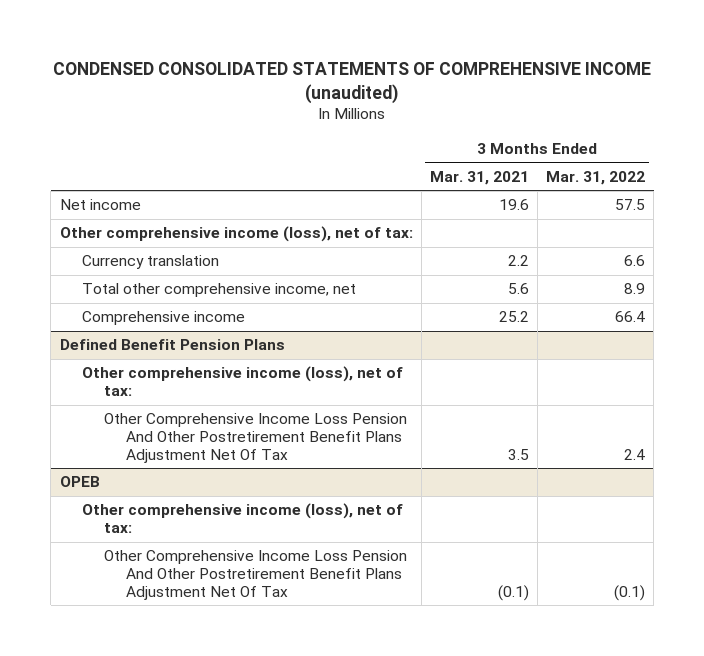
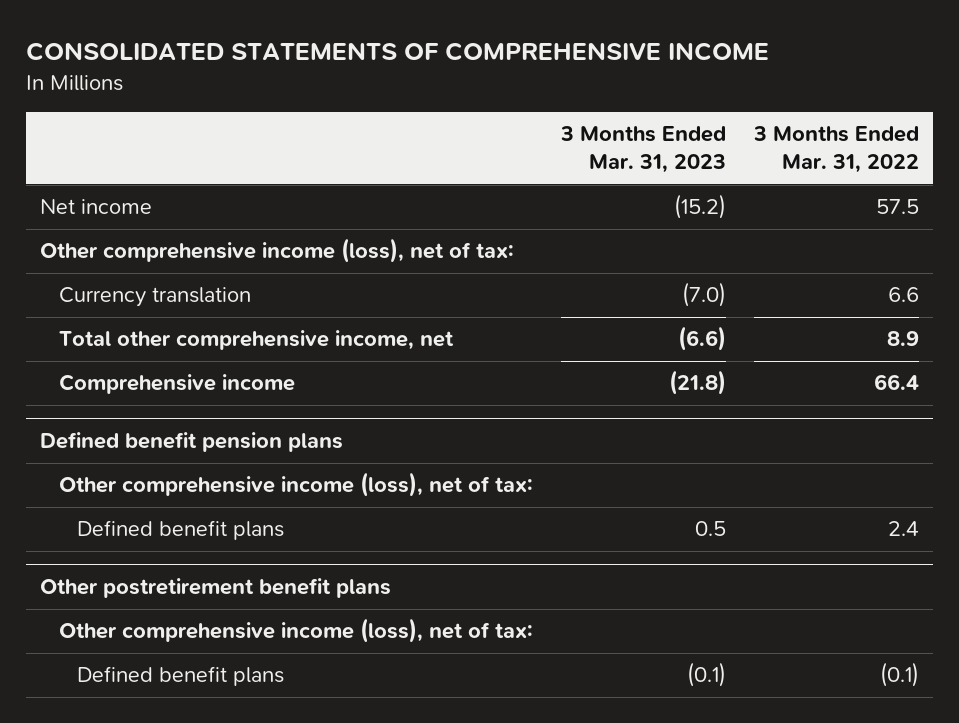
- CONDENSED CONSOLIDATED STATEMENTS OF COMPREHENSIVE INCOME (unaudited)
+ CONSOLIDATED STATEMENTS OF COMPREHENSIVE INCOME
- | 3 Months Ended Mar. 31, 2021 | 3 Months Ended Mar. 31, 2022
+ | 3 Months Ended Mar. 31, 2023 | 3 Months Ended Mar. 31, 2022
- Defined Benefit Pension Plans
+ Defined benefit pension plans
- Other Comprehensive Income Loss Pension And Other Postretirement Benefit Plans Adjustment Net Of Tax | 3.5 | 2.4
- OPEB
+ Defined benefit plans | 0.5 | 2.4
+ Other postretirement benefit plans
- Other Comprehensive Income Loss Pension And Other Postretirement Benefit Plans Adjustment Net Of Tax | (0.1) | (0.1)
+ Defined benefit plans | (0.1) | (0.1)

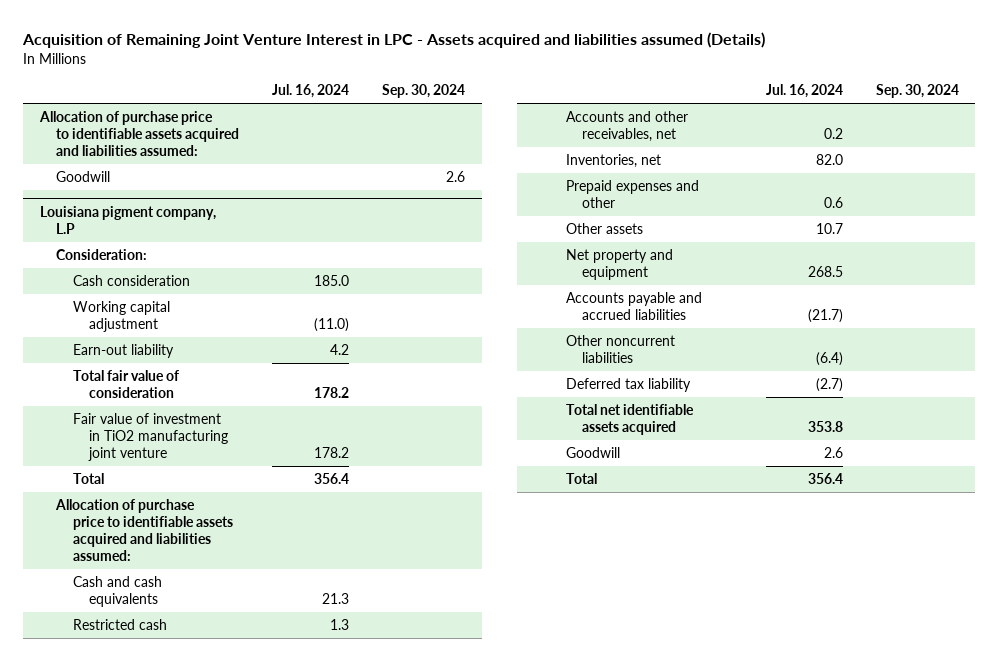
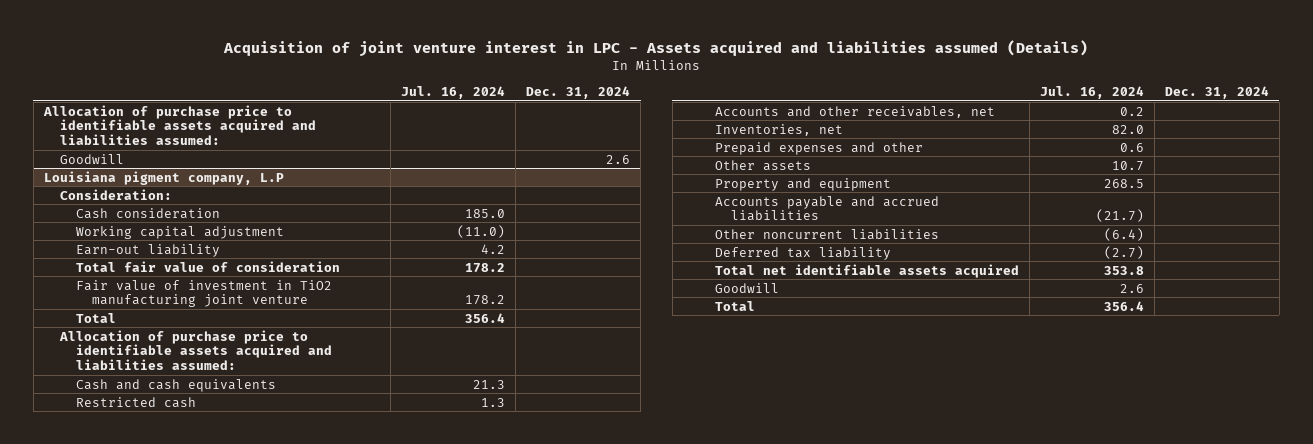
- Acquisition of Remaining Joint Venture Interest in LPC - Assets acquired and liabilities assumed (Details)
+ Acquisition of joint venture interest in LPC - Assets acquired and liabilities assumed (Details)
- | Jul. 16, 2024 | Sep. 30, 2024
+ | Jul. 16, 2024 | Dec. 31, 2024
@ Louisiana pigment company, L.P
- Net property and equipment | 268.5 |
+ Property and equipment | 268.5 |

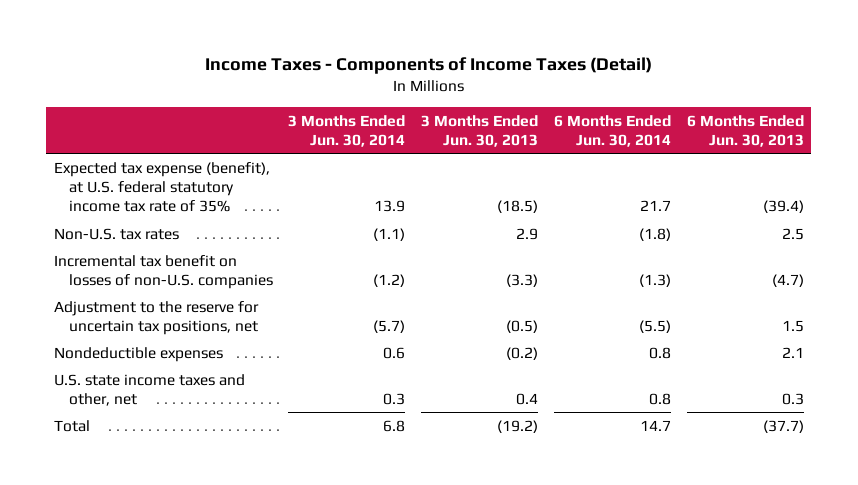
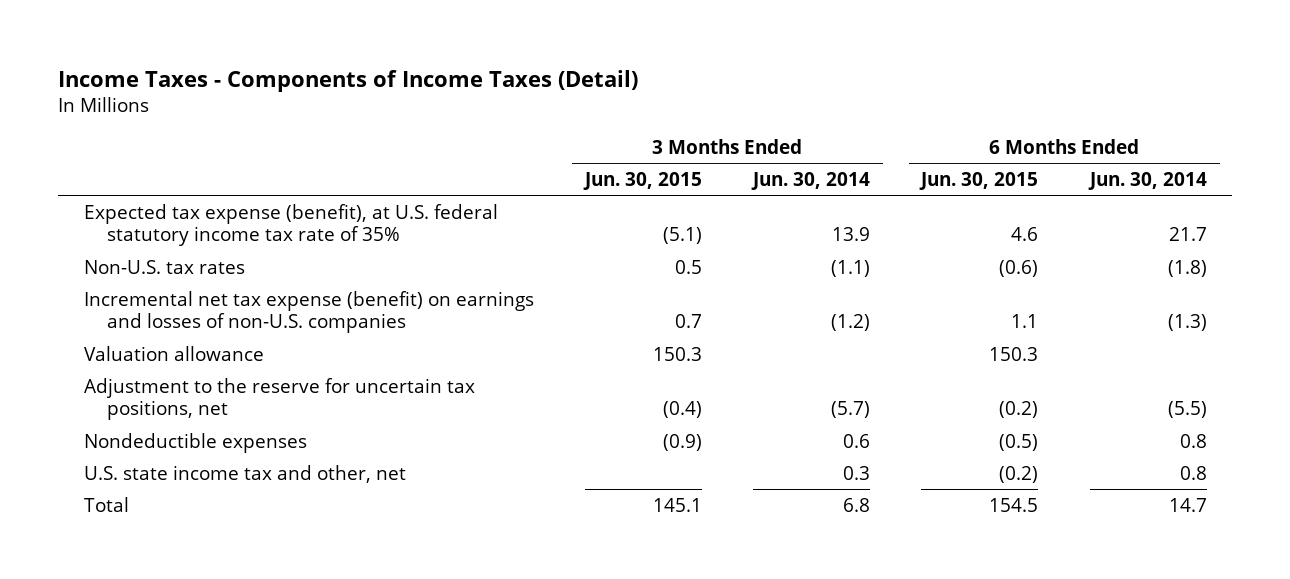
- | 3 Months Ended Jun. 30, 2014 | 3 Months Ended Jun. 30, 2013 | 6 Months Ended Jun. 30, 2014 | 6 Months Ended Jun. 30, 2013
+ | 3 Months Ended Jun. 30, 2015 | 3 Months Ended Jun. 30, 2014 | 6 Months Ended Jun. 30, 2015 | 6 Months Ended Jun. 30, 2014
- Incremental tax benefit on losses of non-U.S. companies | (1.2) | (3.3) | (1.3) | (4.7)
+ Incremental net tax expense (benefit) on earnings and losses of non-U.S. companies | 0.7 | (1.2) | 1.1 | (1.3)
+ Valuation allowance | 150.3 | | 150.3 |
- U.S. state income taxes and other, net | 0.3 | 0.4 | 0.8 | 0.3
+ U.S. state income tax and other, net | | 0.3 | (0.2) | 0.8

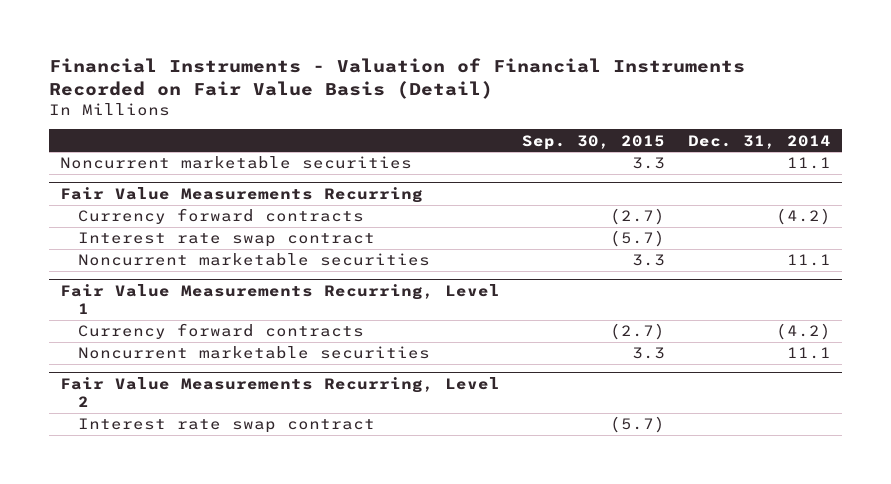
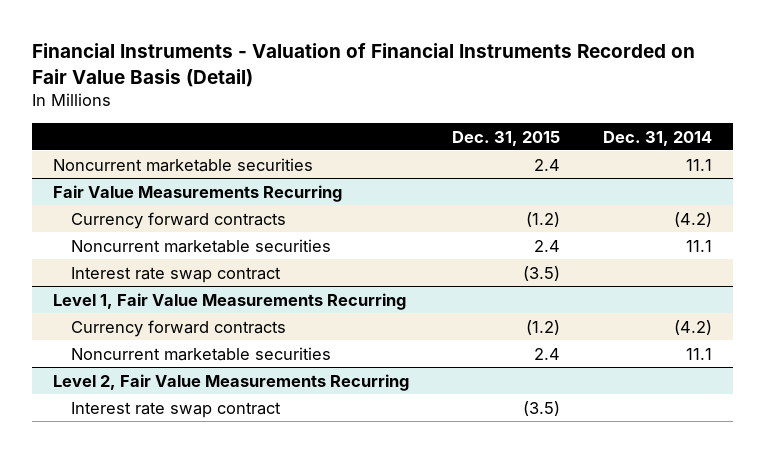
- | Sep. 30, 2015 | Dec. 31, 2014
+ | Dec. 31, 2015 | Dec. 31, 2014
- Fair Value Measurements Recurring, Level 1
@ Fair Value Measurements Recurring
moved down: Interest rate swap contract | (3.5) |
+ Level 1, Fair Value Measurements Recurring
- Fair Value Measurements Recurring, Level 2
+ Level 2, Fair Value Measurements Recurring

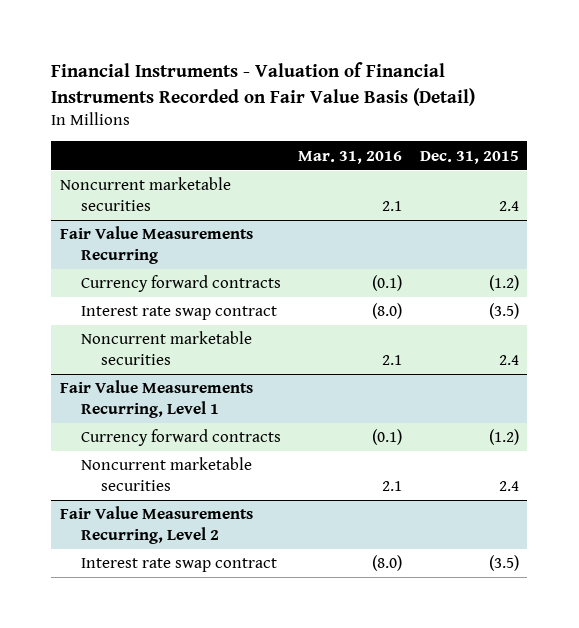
- | Dec. 31, 2015 | Dec. 31, 2014
+ | Mar. 31, 2016 | Dec. 31, 2015
- Level 1, Fair Value Measurements Recurring
@ Fair Value Measurements Recurring
moved down: Noncurrent marketable securities | 2.1 | 2.4
+ Fair Value Measurements Recurring, Level 1
- Level 2, Fair Value Measurements Recurring
+ Fair Value Measurements Recurring, Level 2

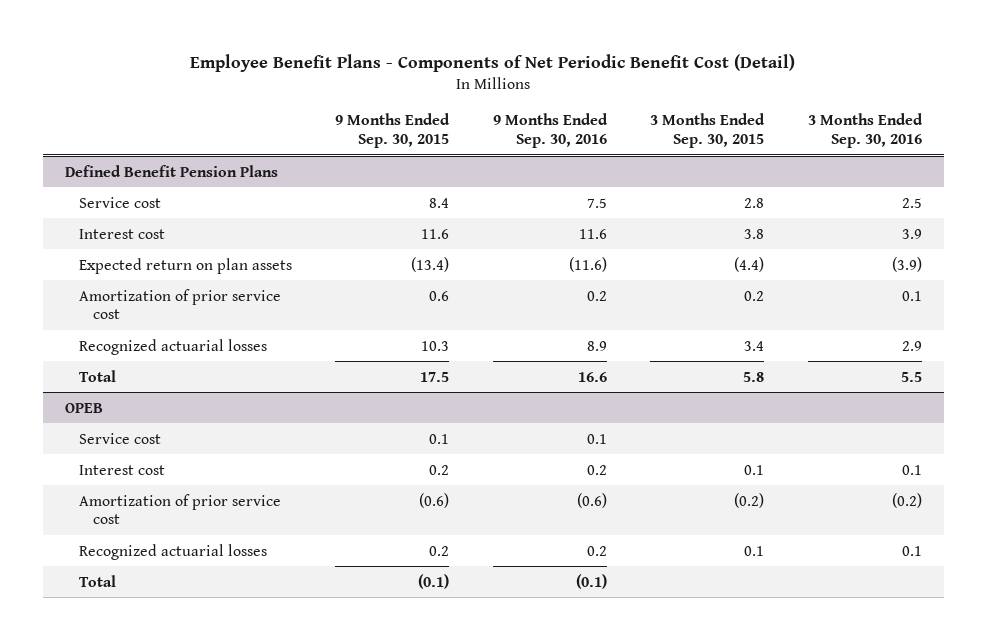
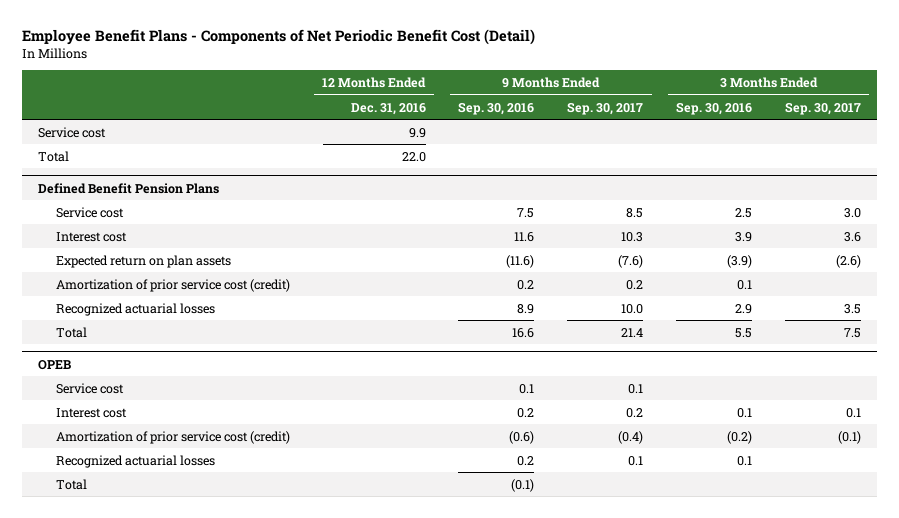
- | 9 Months Ended Sep. 30, 2015 | 9 Months Ended Sep. 30, 2016 | 3 Months Ended Sep. 30, 2015 | 3 Months Ended Sep. 30, 2016
+ | 12 Months Ended Dec. 31, 2016 | 9 Months Ended Sep. 30, 2016 | 9 Months Ended Sep. 30, 2017 | 3 Months Ended Sep. 30, 2016 | 3 Months Ended Sep. 30, 2017
+ Service cost | 9.9 | | | |
+ Total | 22.0 | | | |
@ Defined Benefit Pension Plans
- Amortization of prior service cost | 0.6 | 0.2 | 0.2 | 0.1
+ Amortization of prior service cost (credit) | | 0.2 | 0.2 | 0.1 |
@ OPEB
- Amortization of prior service cost | (0.6) | (0.6) | (0.2) | (0.2)
+ Amortization of prior service cost (credit) | | (0.6) | (0.4) | (0.2) | (0.1)

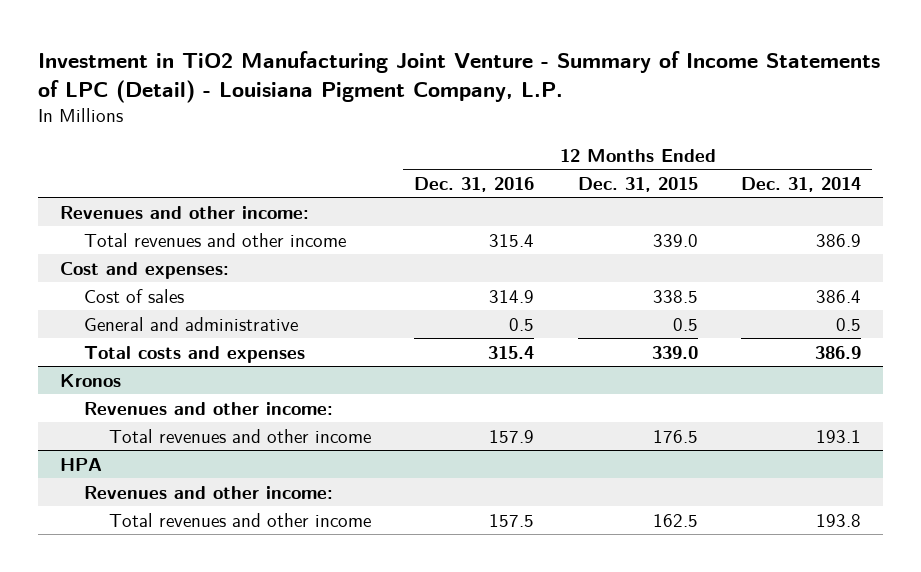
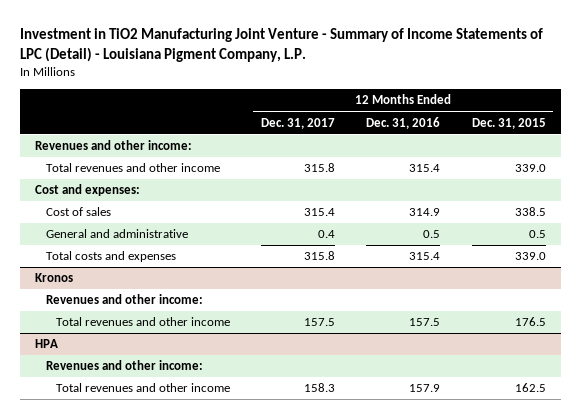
- | 12 Months Ended Dec. 31, 2016 | 12 Months Ended Dec. 31, 2015 | 12 Months Ended Dec. 31, 2014
+ | 12 Months Ended Dec. 31, 2017 | 12 Months Ended Dec. 31, 2016 | 12 Months Ended Dec. 31, 2015
@ Kronos
- Total revenues and other income | 157.9 | 176.5 | 193.1
+ Total revenues and other income | 157.5 | 157.5 | 176.5
@ HPA
- Total revenues and other income | 157.5 | 162.5 | 193.8
+ Total revenues and other income | 158.3 | 157.9 | 162.5

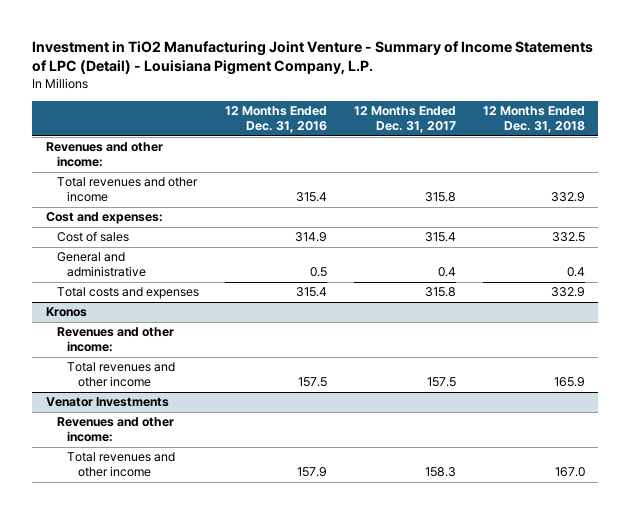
- | 12 Months Ended Dec. 31, 2017 | 12 Months Ended Dec. 31, 2016 | 12 Months Ended Dec. 31, 2015
+ | 12 Months Ended Dec. 31, 2016 | 12 Months Ended Dec. 31, 2017 | 12 Months Ended Dec. 31, 2018
- HPA
+ Venator Investments

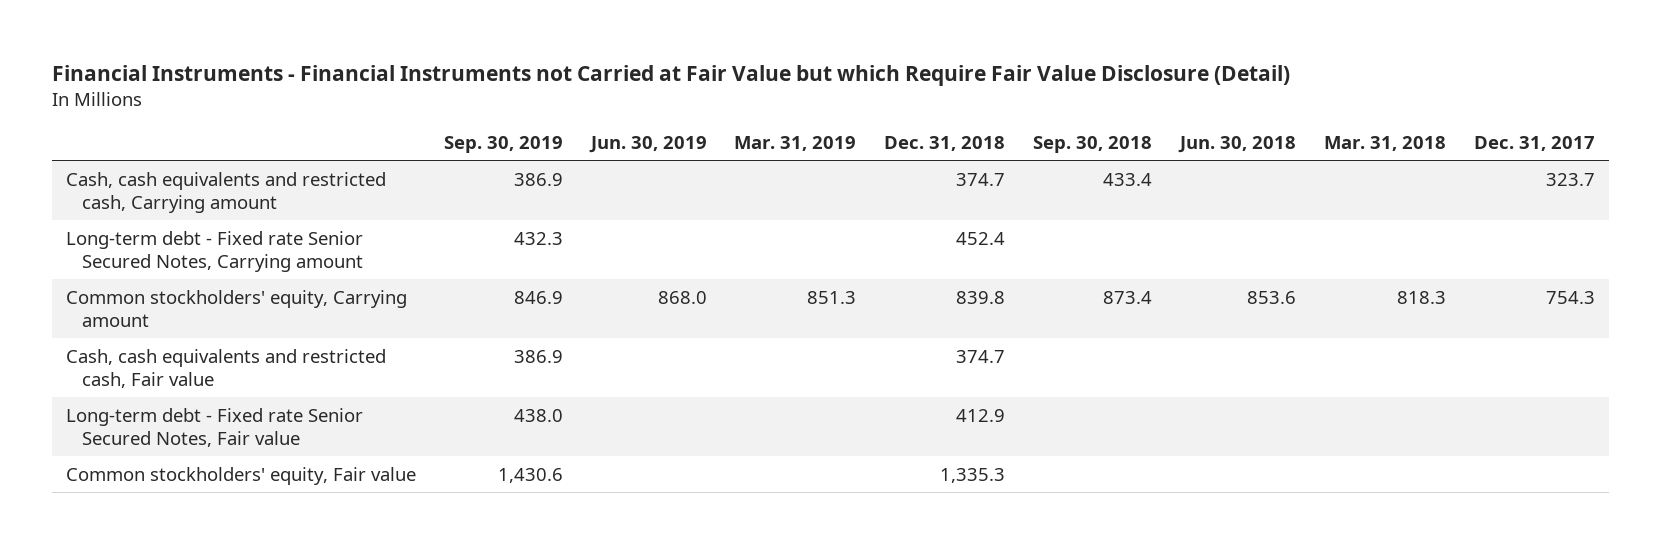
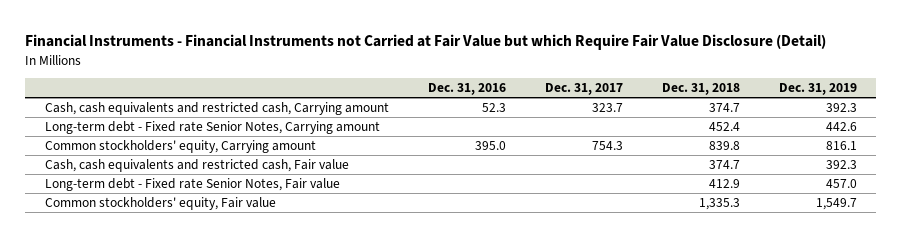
- | Sep. 30, 2019 | Jun. 30, 2019 | Mar. 31, 2019 | Dec. 31, 2018 | Sep. 30, 2018 | Jun. 30, 2018 | Mar. 31, 2018 | Dec. 31, 2017
+ | Dec. 31, 2016 | Dec. 31, 2017 | Dec. 31, 2018 | Dec. 31, 2019
- Long-term debt - Fixed rate Senior Secured Notes, Carrying amount | 432.3 | | | 452.4 | | | |
+ Long-term debt - Fixed rate Senior Notes, Carrying amount | | | 452.4 | 442.6
- Long-term debt - Fixed rate Senior Secured Notes, Fair value | 438.0 | | | 412.9 | | | |
+ Long-term debt - Fixed rate Senior Notes, Fair value | | | 412.9 | 457.0

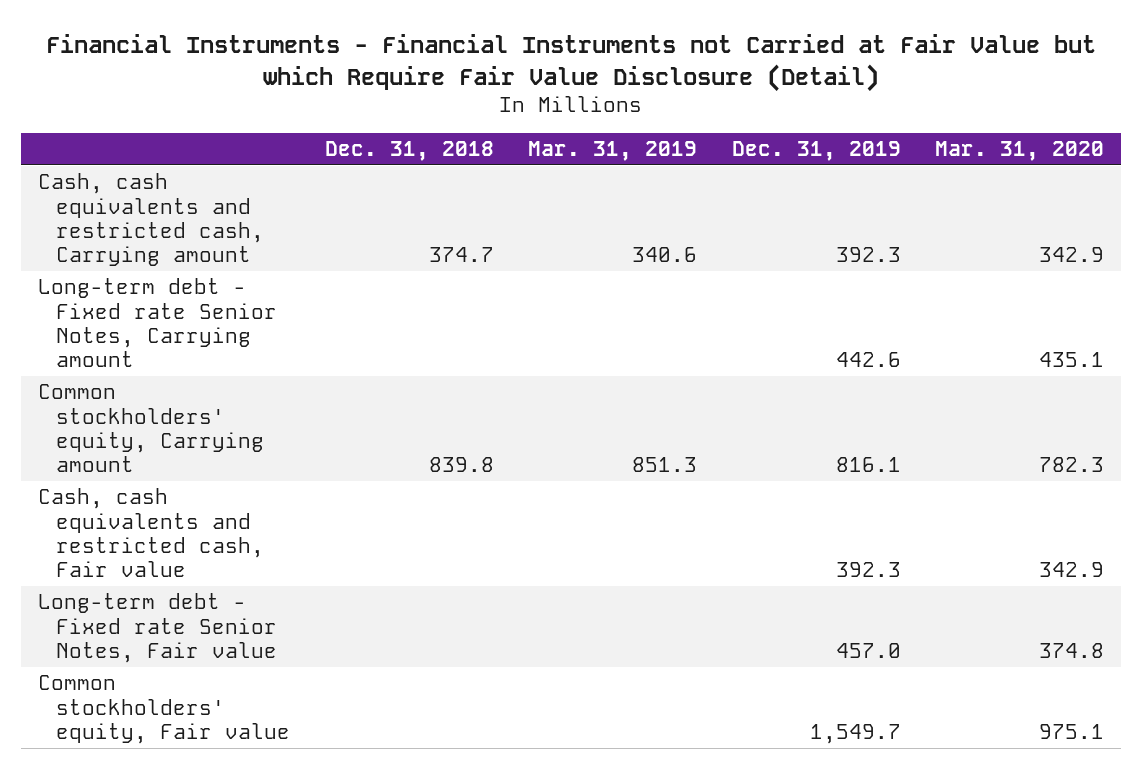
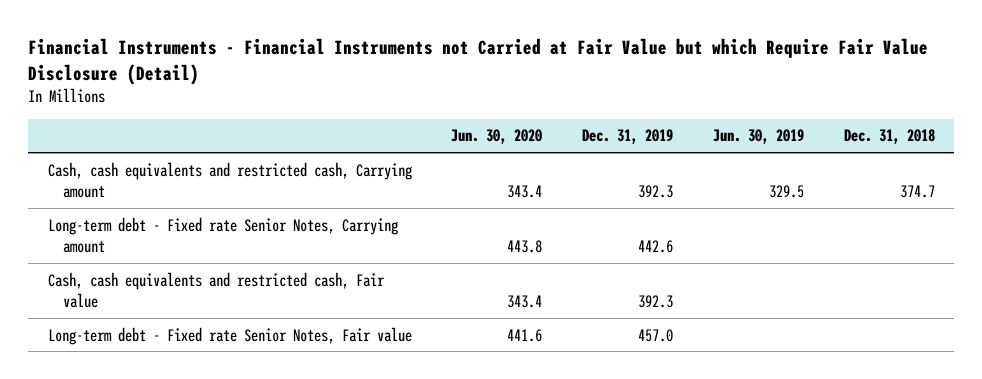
- | Dec. 31, 2018 | Mar. 31, 2019 | Dec. 31, 2019 | Mar. 31, 2020
+ | Jun. 30, 2020 | Dec. 31, 2019 | Jun. 30, 2019 | Dec. 31, 2018
- Common stockholders' equity, Carrying amount | 839.8 | 851.3 | 816.1 | 782.3
- Common stockholders' equity, Fair value | | | 1,549.7 | 975.1

